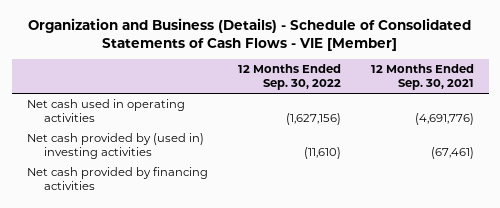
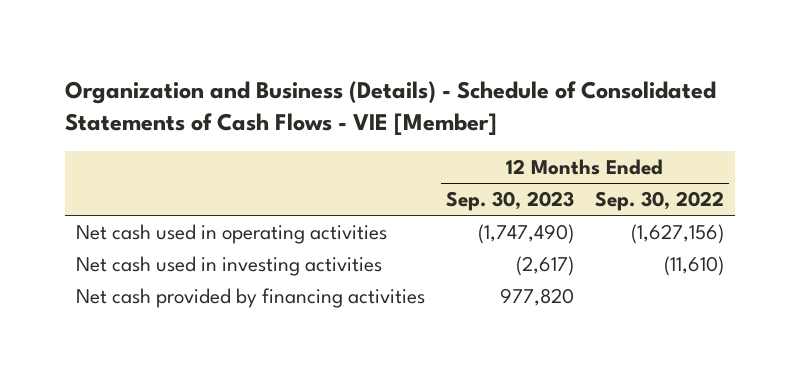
- | 12 Months Ended Sep. 30, 2022 | 12 Months Ended Sep. 30, 2021
+ | 12 Months Ended Sep. 30, 2023 | 12 Months Ended Sep. 30, 2022
- Net cash provided by (used in) investing activities | (11,610) | (67,461)
+ Net cash used in investing activities | (2,617) | (11,610)

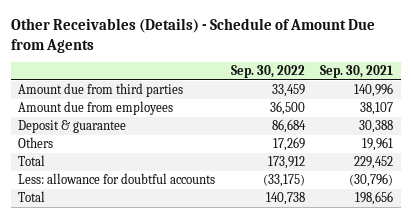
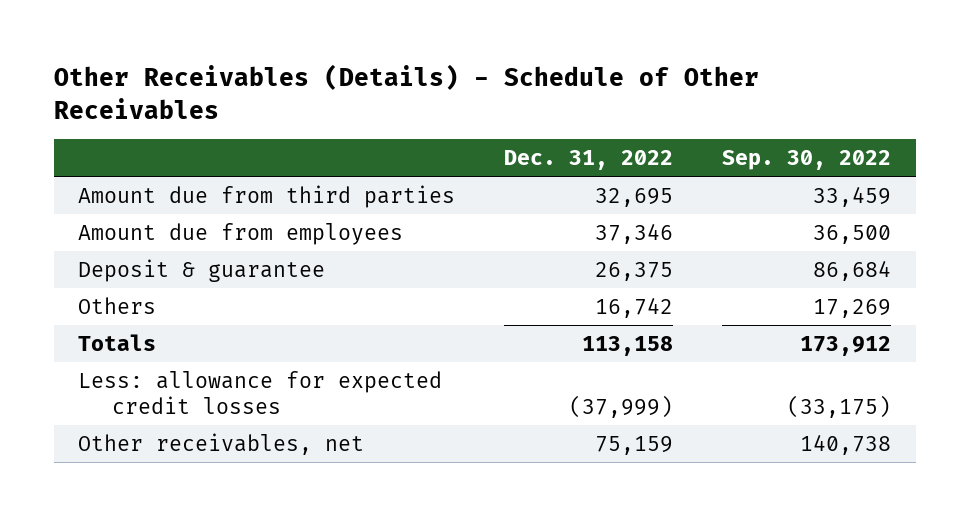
- Other Receivables (Details) - Schedule of Amount Due from Agents
+ Other Receivables (Details) - Schedule of Other Receivables
- | Sep. 30, 2022 | Sep. 30, 2021
+ | Dec. 31, 2022 | Sep. 30, 2022
- Total | 173,912 | 229,452
- Less: allowance for doubtful accounts | (33,175) | (30,796)
- Total | 140,738 | 198,656
+ Totals | 113,158 | 173,912
+ Less: allowance for expected credit losses | (37,999) | (33,175)
+ Other receivables, net | 75,159 | 140,738

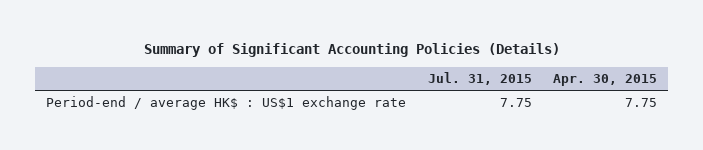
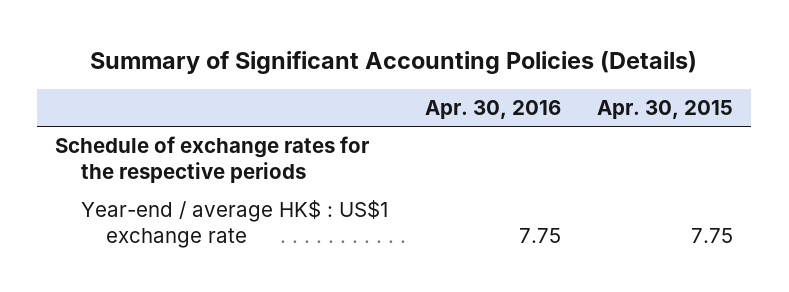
- | Jul. 31, 2015 | Apr. 30, 2015
+ | Apr. 30, 2016 | Apr. 30, 2015
- Period-end / average HK$ : US$1 exchange rate | 7.75 | 7.75
+ Schedule of exchange rates for the respective periods
+ Year-end / average HK$ : US$1 exchange rate | 7.75 | 7.75

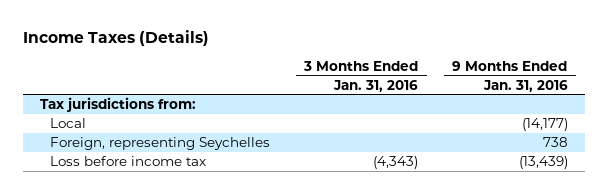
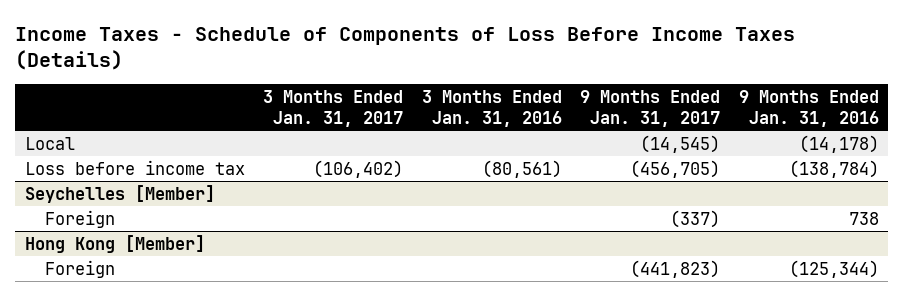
- Income Taxes (Details)
+ Income Taxes - Schedule of Components of Loss Before Income Taxes (Details)
- | 3 Months Ended Jan. 31, 2016 | 9 Months Ended Jan. 31, 2016
+ | 3 Months Ended Jan. 31, 2017 | 3 Months Ended Jan. 31, 2016 | 9 Months Ended Jan. 31, 2017 | 9 Months Ended Jan. 31, 2016
- Tax jurisdictions from:
- Local | | (14,177)
- Foreign, representing Seychelles | | 738
- Loss before income tax | (4,343) | (13,439)
+ Local | | | (14,545) | (14,178)
+ Loss before income tax | (106,402) | (80,561) | (456,705) | (138,784)
+ Seychelles [Member]
+ Foreign | | | (337) | 738
+ Hong Kong [Member]
+ Foreign | | | (441,823) | (125,344)

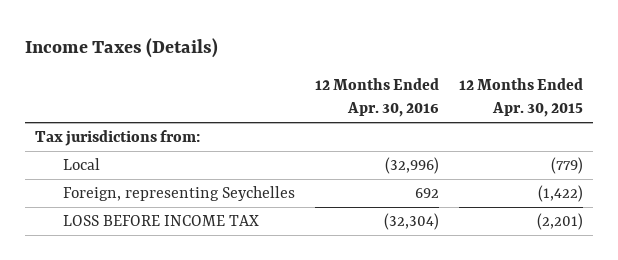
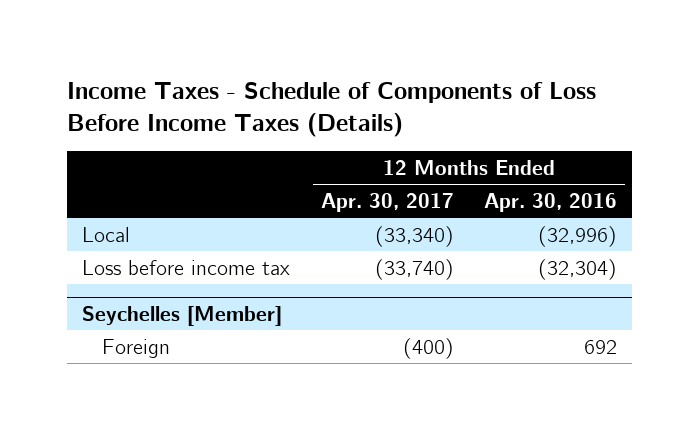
- Income Taxes (Details)
+ Income Taxes - Schedule of Components of Loss Before Income Taxes (Details)
- | 12 Months Ended Apr. 30, 2016 | 12 Months Ended Apr. 30, 2015
+ | 12 Months Ended Apr. 30, 2017 | 12 Months Ended Apr. 30, 2016
- Tax jurisdictions from:
- Foreign, representing Seychelles | 692 | (1,422)
- LOSS BEFORE INCOME TAX | (32,304) | (2,201)
+ Loss before income tax | (33,740) | (32,304)
+ Seychelles [Member]
+ Foreign | (400) | 692

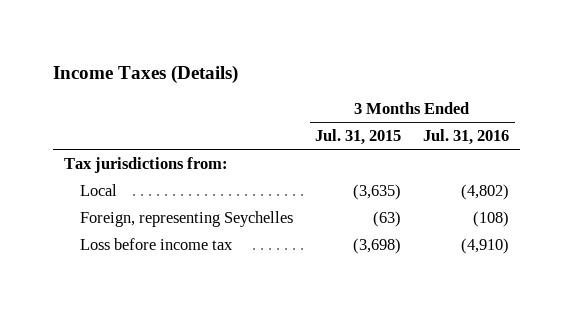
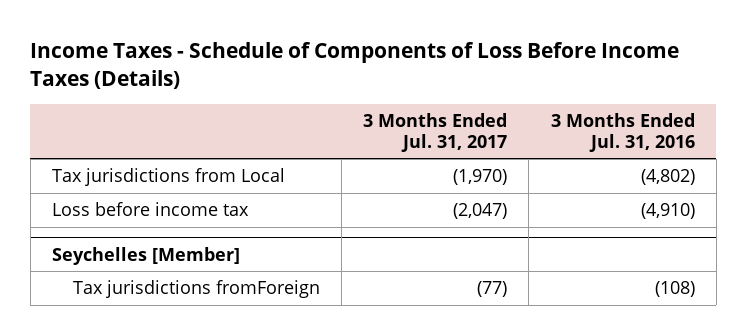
- Income Taxes (Details)
+ Income Taxes - Schedule of Components of Loss Before Income Taxes (Details)
- | 3 Months Ended Jul. 31, 2015 | 3 Months Ended Jul. 31, 2016
+ | 3 Months Ended Jul. 31, 2017 | 3 Months Ended Jul. 31, 2016
- Tax jurisdictions from:
- Local | (3,635) | (4,802)
- Foreign, representing Seychelles | (63) | (108)
+ Tax jurisdictions from Local | (1,970) | (4,802)
+ Seychelles [Member]
+ Tax jurisdictions fromForeign | (77) | (108)

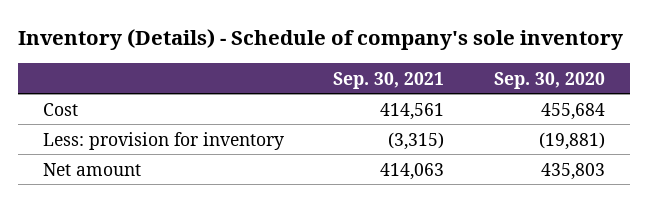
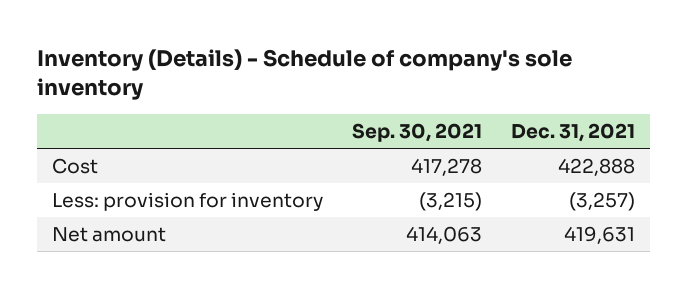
- | Sep. 30, 2021 | Sep. 30, 2020
+ | Sep. 30, 2021 | Dec. 31, 2021
- Cost | 414,561 | 455,684
- Less: provision for inventory | (3,315) | (19,881)
+ Cost | 417,278 | 422,888
+ Less: provision for inventory | (3,215) | (3,257)

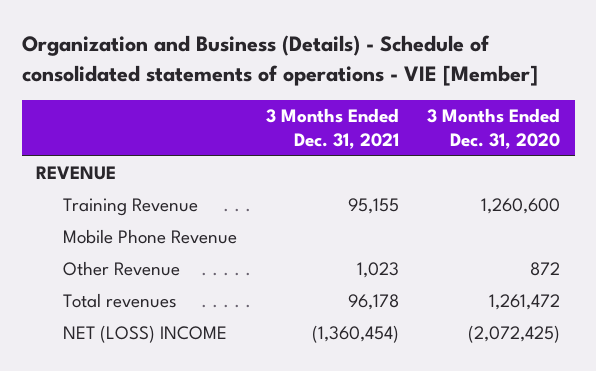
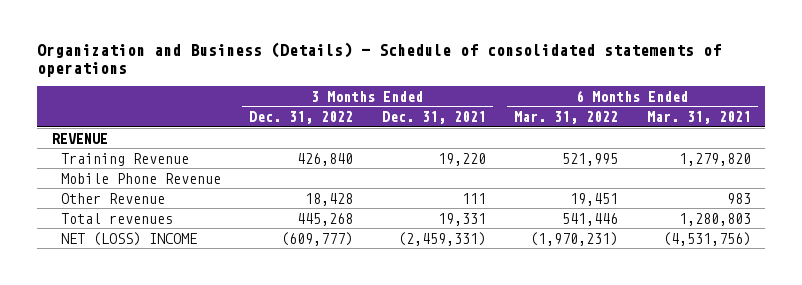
- Organization and Business (Details) - Schedule of consolidated statements of operations - VIE [Member]
+ Organization and Business (Details) - Schedule of consolidated statements of operations
- | 3 Months Ended Dec. 31, 2021 | 3 Months Ended Dec. 31, 2020
+ | 3 Months Ended Dec. 31, 2022 | 3 Months Ended Dec. 31, 2021 | 6 Months Ended Mar. 31, 2022 | 6 Months Ended Mar. 31, 2021
- Training Revenue | 95,155 | 1,260,600
+ Training Revenue | 426,840 | 19,220 | 521,995 | 1,279,820
- Other Revenue | 1,023 | 872
- Total revenues | 96,178 | 1,261,472
- NET (LOSS) INCOME | (1,360,454) | (2,072,425)
+ Other Revenue | 18,428 | 111 | 19,451 | 983
+ Total revenues | 445,268 | 19,331 | 541,446 | 1,280,803
+ NET (LOSS) INCOME | (609,777) | (2,459,331) | (1,970,231) | (4,531,756)

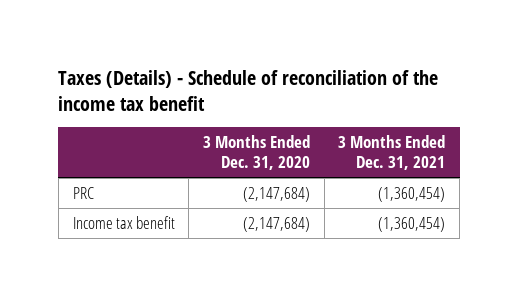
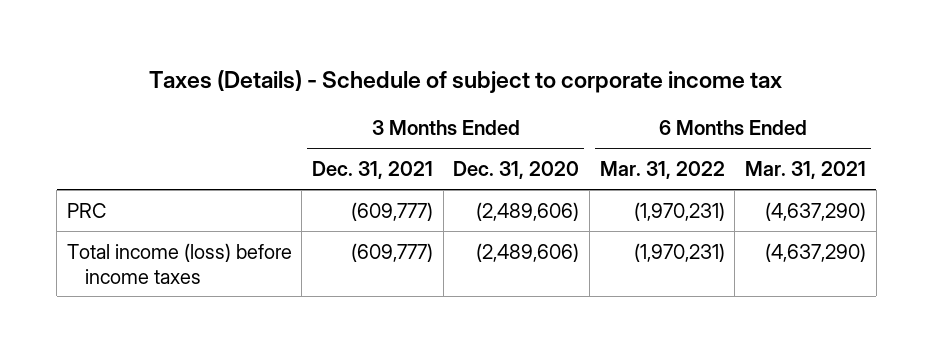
- Taxes (Details) - Schedule of reconciliation of the income tax benefit
+ Taxes (Details) - Schedule of subject to corporate income tax
- | 3 Months Ended Dec. 31, 2020 | 3 Months Ended Dec. 31, 2021
+ | 3 Months Ended Dec. 31, 2021 | 3 Months Ended Dec. 31, 2020 | 6 Months Ended Mar. 31, 2022 | 6 Months Ended Mar. 31, 2021
- PRC | (2,147,684) | (1,360,454)
- Income tax benefit | (2,147,684) | (1,360,454)
+ PRC | (609,777) | (2,489,606) | (1,970,231) | (4,637,290)
+ Total income (loss) before income taxes | (609,777) | (2,489,606) | (1,970,231) | (4,637,290)

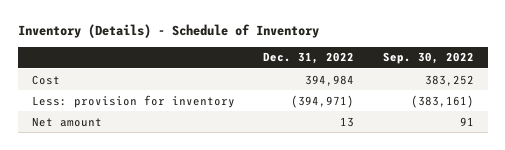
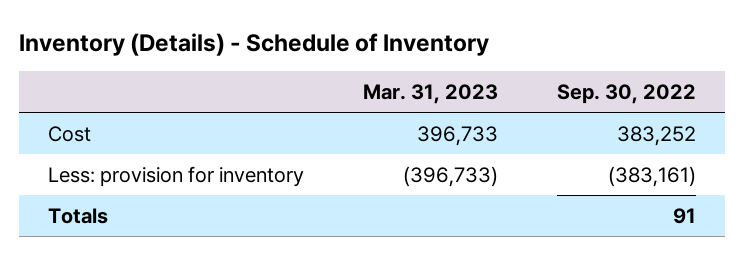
- | Dec. 31, 2022 | Sep. 30, 2022
+ | Mar. 31, 2023 | Sep. 30, 2022
- Net amount | 13 | 91
+ Totals | | 91

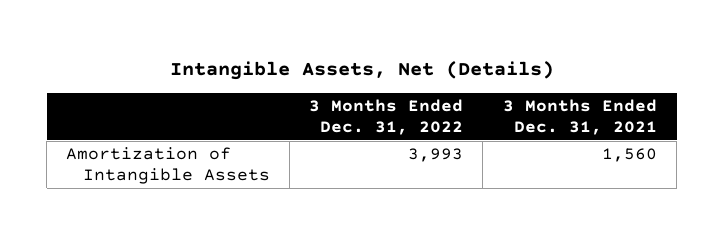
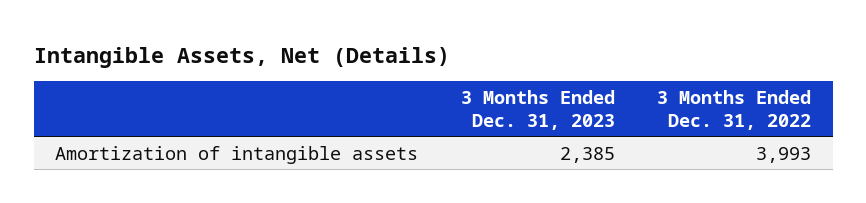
- | 3 Months Ended Dec. 31, 2022 | 3 Months Ended Dec. 31, 2021
+ | 3 Months Ended Dec. 31, 2023 | 3 Months Ended Dec. 31, 2022
- Amortization of Intangible Assets | 3,993 | 1,560
+ Amortization of intangible assets | 2,385 | 3,993

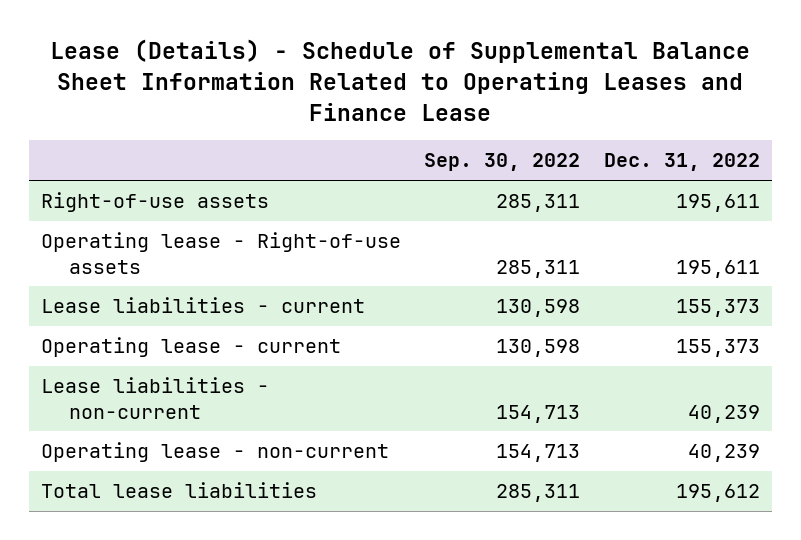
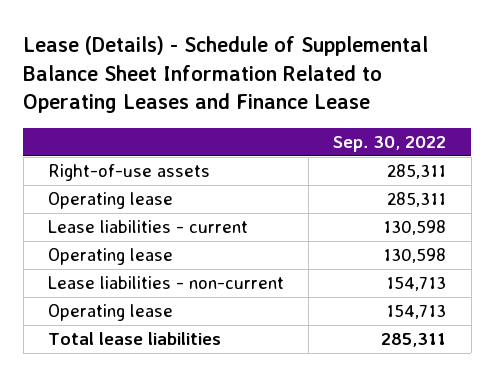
- | Sep. 30, 2022 | Dec. 31, 2022
+ | Sep. 30, 2022
- Operating lease - Right-of-use assets | 285,311 | 195,611
+ Operating lease | 285,311
- Operating lease - current | 130,598 | 155,373
+ Operating lease | 130,598
- Operating lease - non-current | 154,713 | 40,239
+ Operating lease | 154,713

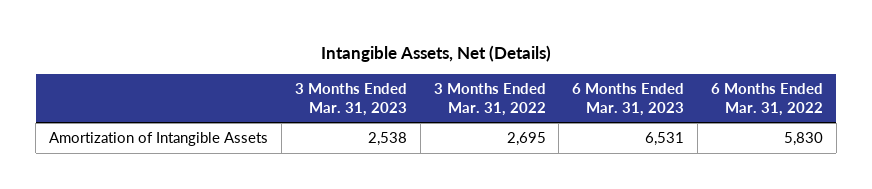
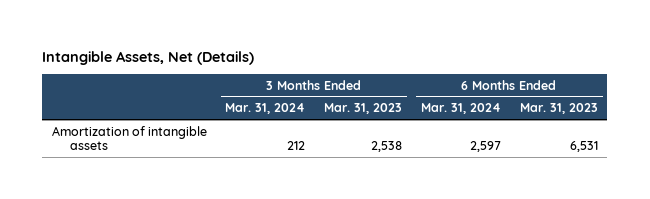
- | 3 Months Ended Mar. 31, 2023 | 3 Months Ended Mar. 31, 2022 | 6 Months Ended Mar. 31, 2023 | 6 Months Ended Mar. 31, 2022
+ | 3 Months Ended Mar. 31, 2024 | 3 Months Ended Mar. 31, 2023 | 6 Months Ended Mar. 31, 2024 | 6 Months Ended Mar. 31, 2023
- Amortization of Intangible Assets | 2,538 | 2,695 | 6,531 | 5,830
+ Amortization of intangible assets | 212 | 2,538 | 2,597 | 6,531

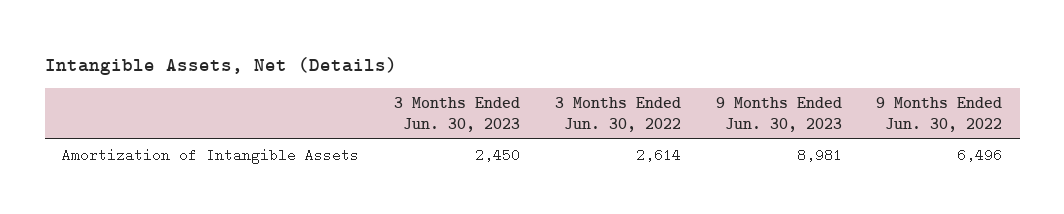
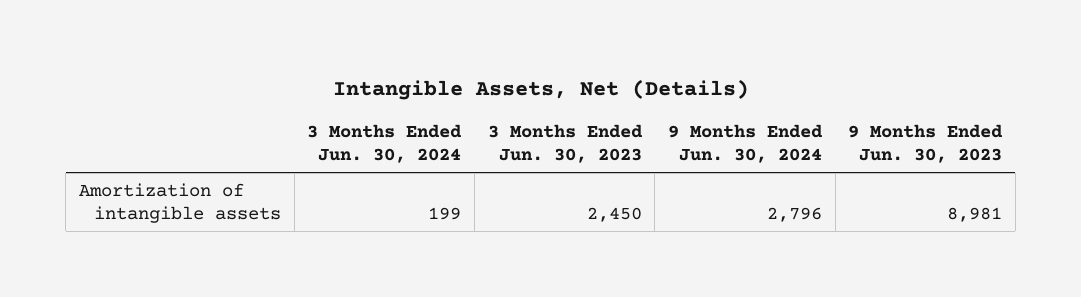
- | 3 Months Ended Jun. 30, 2023 | 3 Months Ended Jun. 30, 2022 | 9 Months Ended Jun. 30, 2023 | 9 Months Ended Jun. 30, 2022
+ | 3 Months Ended Jun. 30, 2024 | 3 Months Ended Jun. 30, 2023 | 9 Months Ended Jun. 30, 2024 | 9 Months Ended Jun. 30, 2023
- Amortization of Intangible Assets | 2,450 | 2,614 | 8,981 | 6,496
+ Amortization of intangible assets | 199 | 2,450 | 2,796 | 8,981

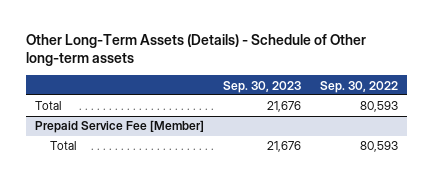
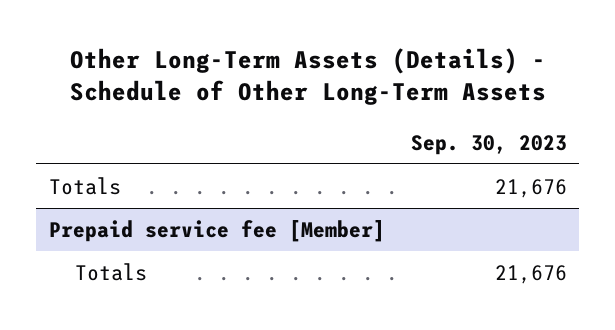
- Other Long-Term Assets (Details) - Schedule of Other long-term assets
+ Other Long-Term Assets (Details) - Schedule of Other Long-Term Assets
- | Sep. 30, 2023 | Sep. 30, 2022
+ | Sep. 30, 2023
- Total | 21,676 | 80,593
- Prepaid Service Fee [Member]
- Total | 21,676 | 80,593
+ Totals | 21,676
+ Prepaid service fee [Member]
+ Totals | 21,676

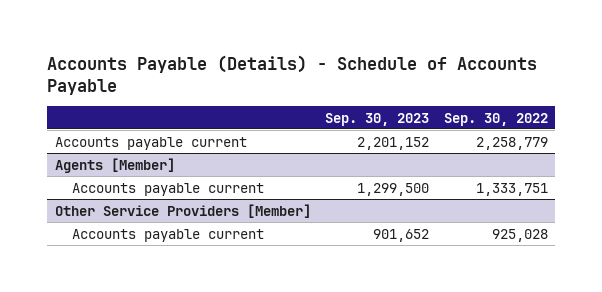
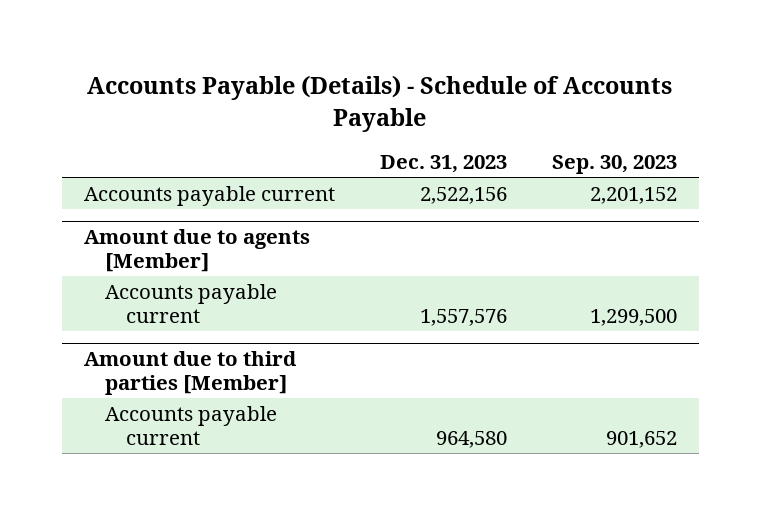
- | Sep. 30, 2023 | Sep. 30, 2022
+ | Dec. 31, 2023 | Sep. 30, 2023
- Agents [Member]
+ Amount due to agents [Member]
- Other Service Providers [Member]
+ Amount due to third parties [Member]

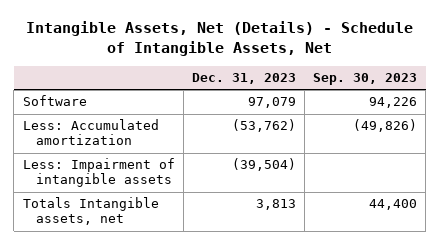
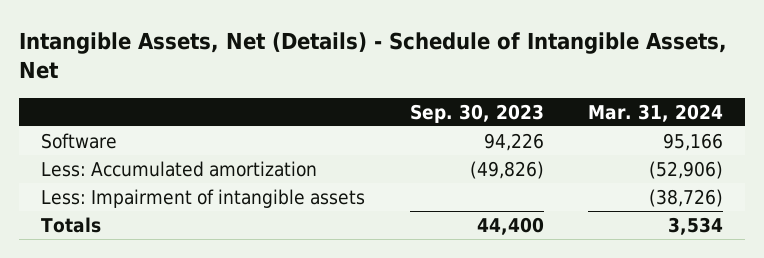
- | Dec. 31, 2023 | Sep. 30, 2023
+ | Sep. 30, 2023 | Mar. 31, 2024
- Totals Intangible assets, net | 3,813 | 44,400
+ Totals | 44,400 | 3,534

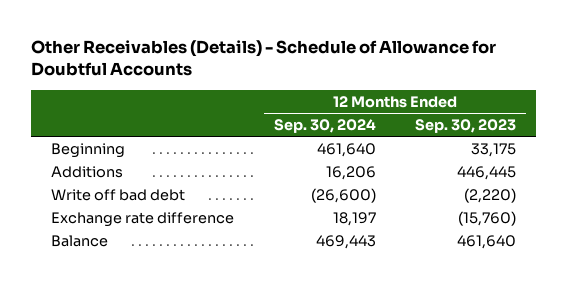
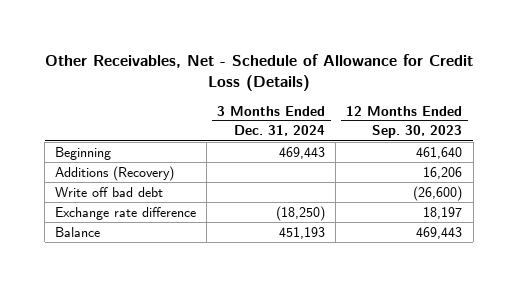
- Other Receivables (Details) - Schedule of Allowance for Doubtful Accounts
+ Other Receivables, Net - Schedule of Allowance for Credit Loss (Details)
- | 12 Months Ended Sep. 30, 2024 | 12 Months Ended Sep. 30, 2023
+ | 3 Months Ended Dec. 31, 2024 | 12 Months Ended Sep. 30, 2023
- Beginning | 461,640 | 33,175
- Additions | 16,206 | 446,445
- Write off bad debt | (26,600) | (2,220)
- Exchange rate difference | 18,197 | (15,760)
- Balance | 469,443 | 461,640
+ Beginning | 469,443 | 461,640
+ Additions (Recovery) | | 16,206
+ Write off bad debt | | (26,600)
+ Exchange rate difference | (18,250) | 18,197
+ Balance | 451,193 | 469,443

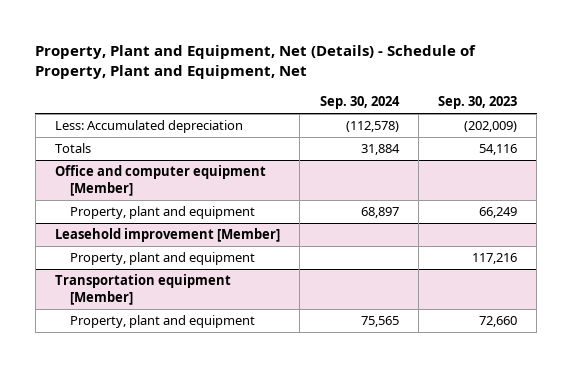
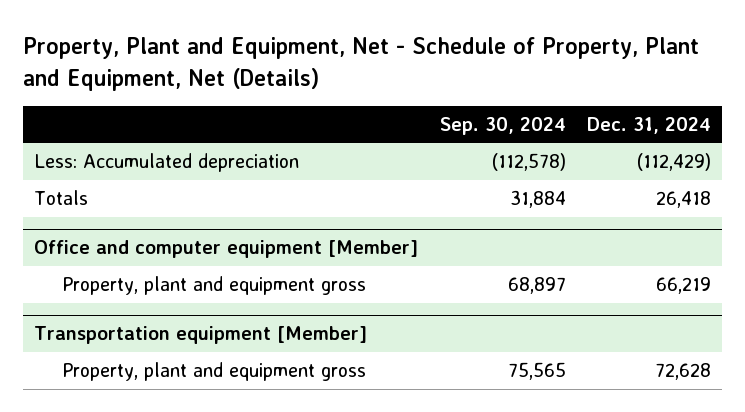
- Property, Plant and Equipment, Net (Details) - Schedule of Property, Plant and Equipment, Net
+ Property, Plant and Equipment, Net - Schedule of Property, Plant and Equipment, Net (Details)
- | Sep. 30, 2024 | Sep. 30, 2023
+ | Sep. 30, 2024 | Dec. 31, 2024
@ Office and computer equipment [Member]
- Property, plant and equipment | 68,897 | 66,249
- Leasehold improvement [Member]
- Property, plant and equipment | | 117,216
@ Office and computer equipment [Member]
+ Property, plant and equipment gross | 68,897 | 66,219
@ Transportation equipment [Member]
- Property, plant and equipment | 75,565 | 72,660
+ Property, plant and equipment gross | 75,565 | 72,628

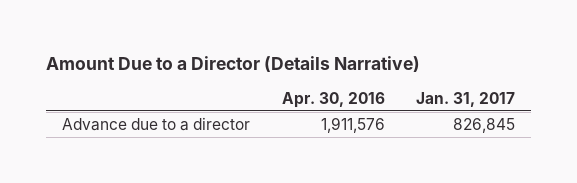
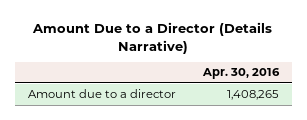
- | Apr. 30, 2016 | Jan. 31, 2017
+ | Apr. 30, 2016
- Advance due to a director | 1,911,576 | 826,845
+ Amount due to a director | 1,408,265

